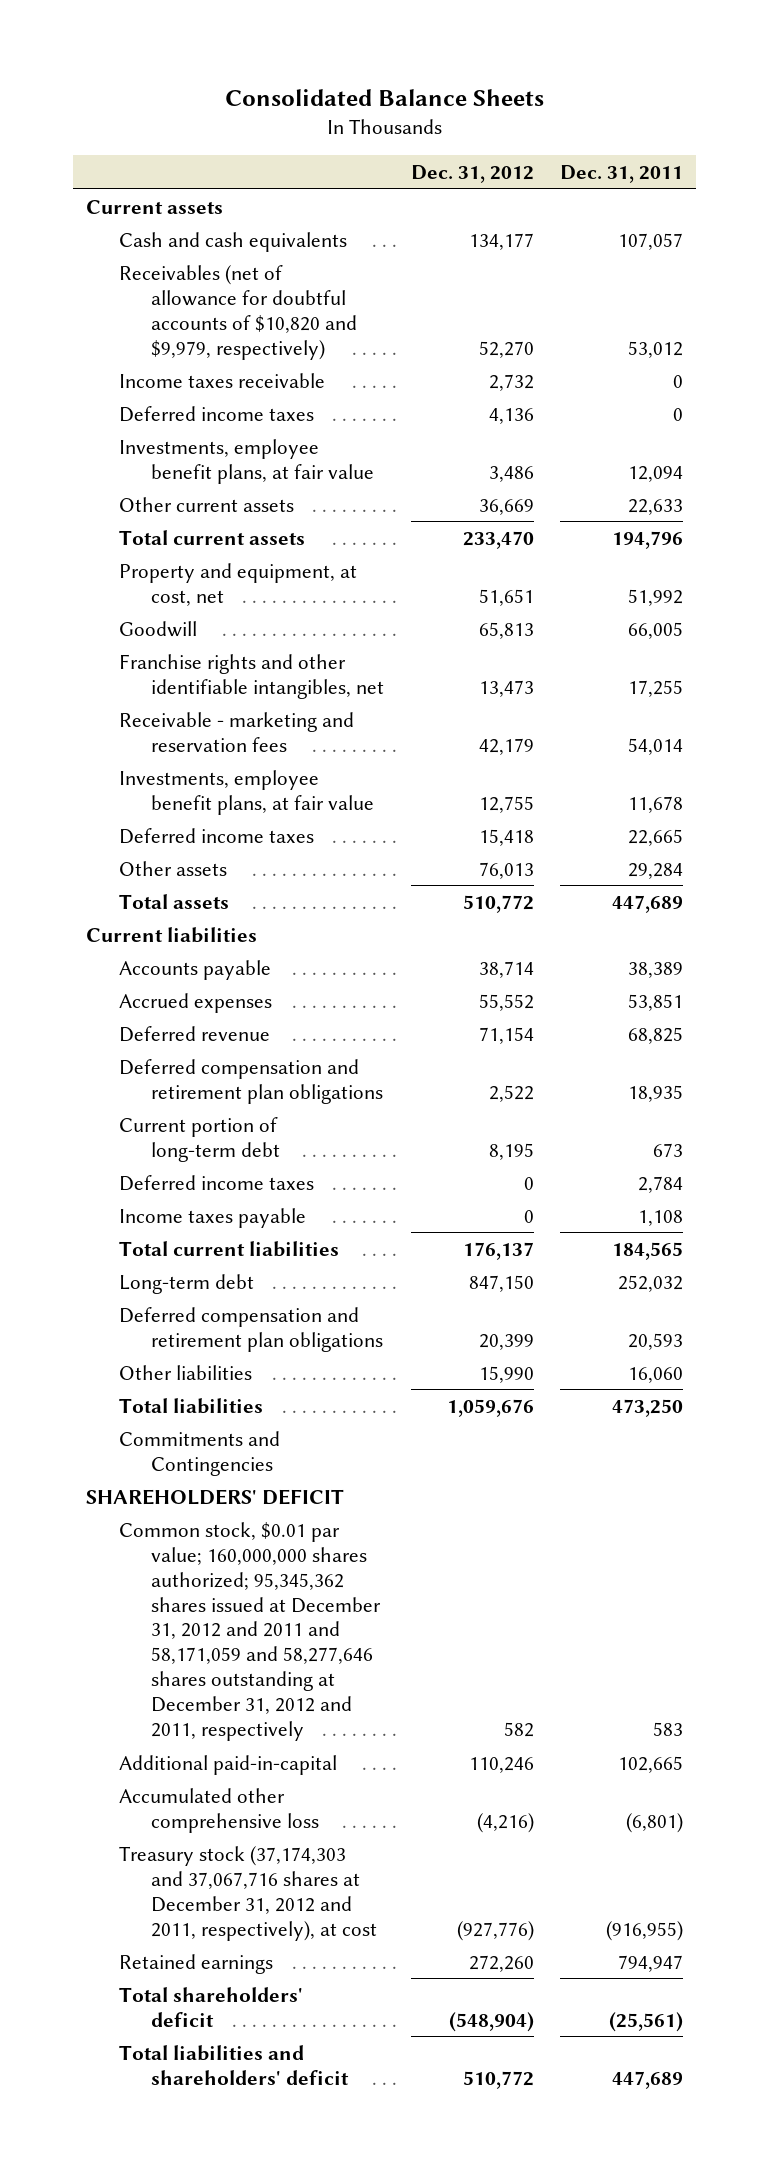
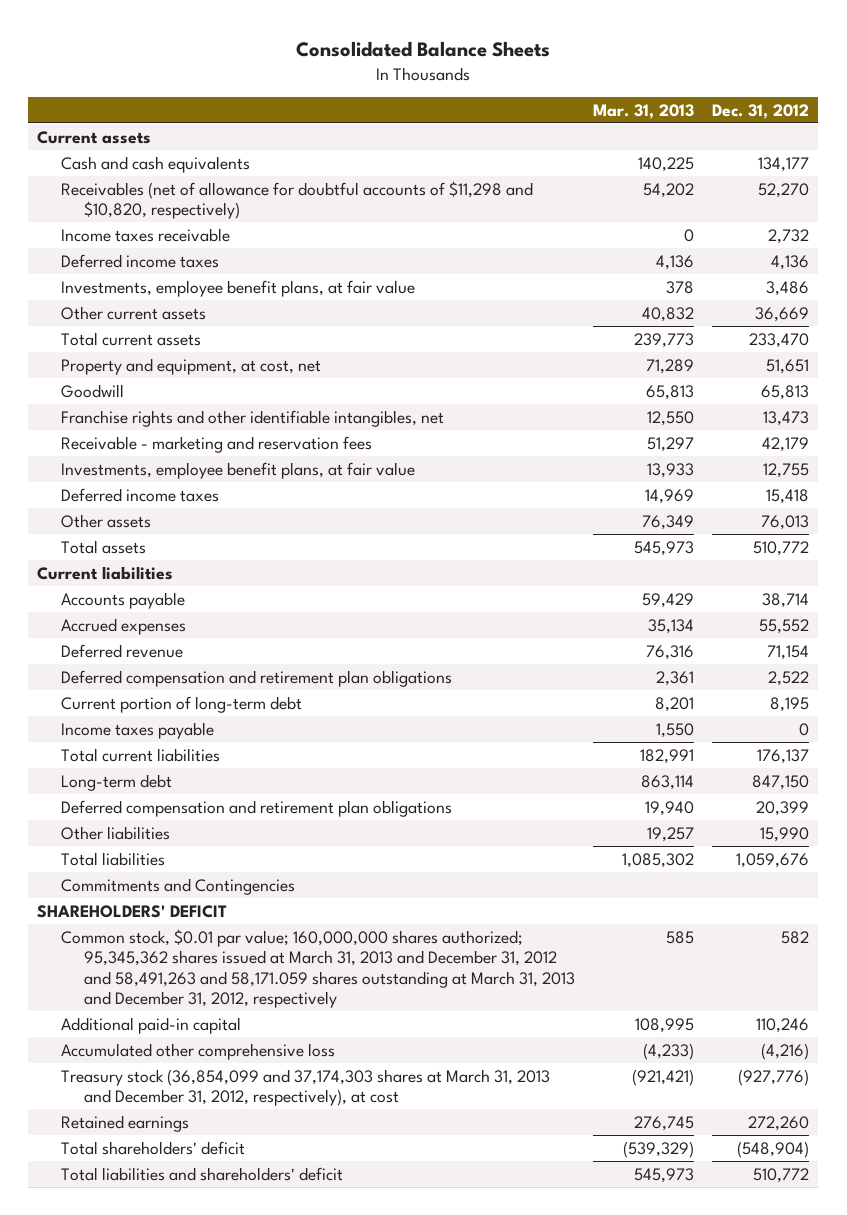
- | Dec. 31, 2012 | Dec. 31, 2011
+ | Mar. 31, 2013 | Dec. 31, 2012
- Receivables (net of allowance for doubtful accounts of $10,820 and $9,979, respectively) | 52,270 | 53,012
+ Receivables (net of allowance for doubtful accounts of $11,298 and $10,820, respectively) | 54,202 | 52,270
- Deferred income taxes | 0 | 2,784
- Common stock, $0.01 par value; 160,000,000 shares authorized; 95,345,362 shares issued at December 31, 2012 and 2011 and 58,171,059 and 58,277,646 shares outstanding at December 31, 2012 and 2011, respectively | 582 | 583
- Additional paid-in-capital | 110,246 | 102,665
+ Common stock, $0.01 par value; 160,000,000 shares authorized; 95,345,362 shares issued at March 31, 2013 and December 31, 2012 and 58,491,263 and 58,171.059 shares outstanding at March 31, 2013 and December 31, 2012, respectively | 585 | 582
+ Additional paid-in capital | 108,995 | 110,246
- Treasury stock (37,174,303 and 37,067,716 shares at December 31, 2012 and 2011, respectively), at cost | (927,776) | (916,955)
+ Treasury stock (36,854,099 and 37,174,303 shares at March 31, 2013 and December 31, 2012, respectively), at cost | (921,421) | (927,776)

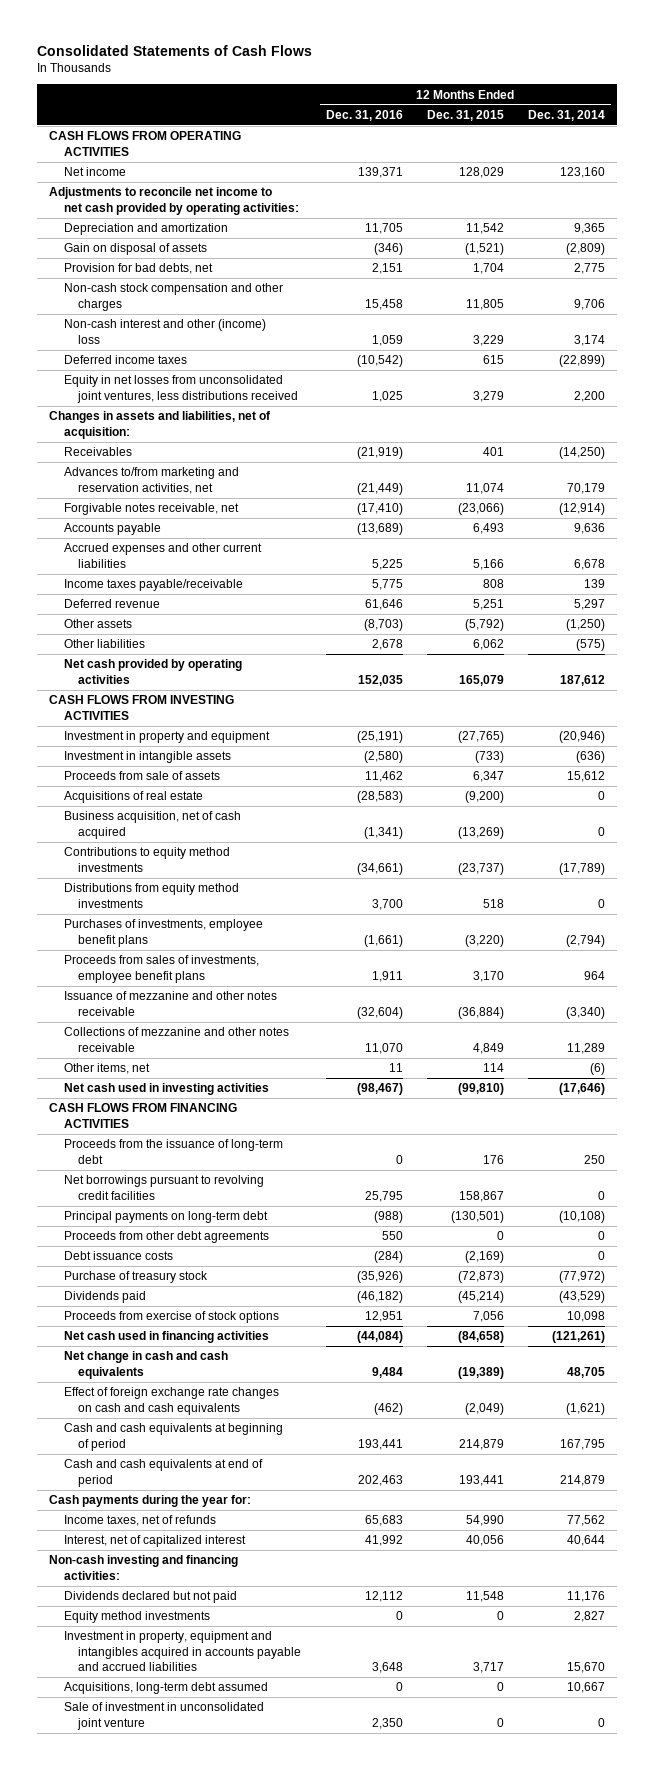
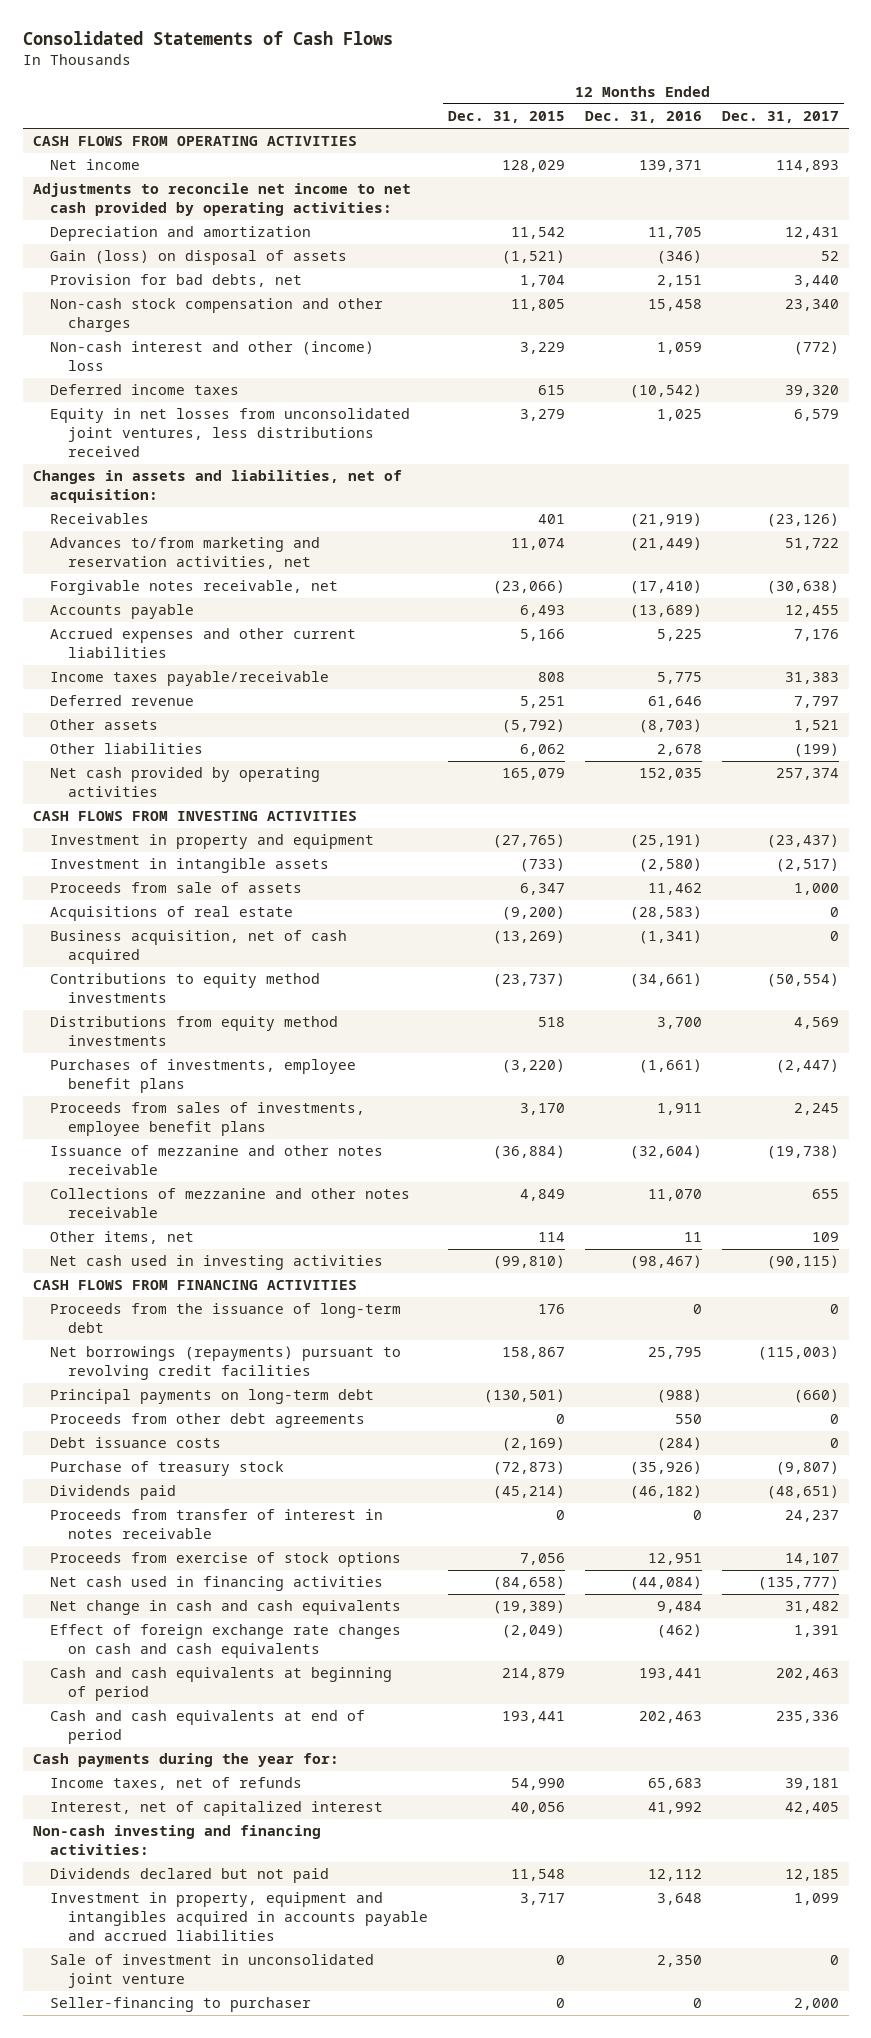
- | 12 Months Ended Dec. 31, 2016 | 12 Months Ended Dec. 31, 2015 | 12 Months Ended Dec. 31, 2014
+ | 12 Months Ended Dec. 31, 2015 | 12 Months Ended Dec. 31, 2016 | 12 Months Ended Dec. 31, 2017
- Gain on disposal of assets | (346) | (1,521) | (2,809)
+ Gain (loss) on disposal of assets | (1,521) | (346) | 52
- Net borrowings pursuant to revolving credit facilities | 25,795 | 158,867 | 0
+ Net borrowings (repayments) pursuant to revolving credit facilities | 158,867 | 25,795 | (115,003)
+ Proceeds from transfer of interest in notes receivable | 0 | 0 | 24,237
- Equity method investments | 0 | 0 | 2,827
- Acquisitions, long-term debt assumed | 0 | 0 | 10,667
+ Seller-financing to purchaser | 0 | 0 | 2,000

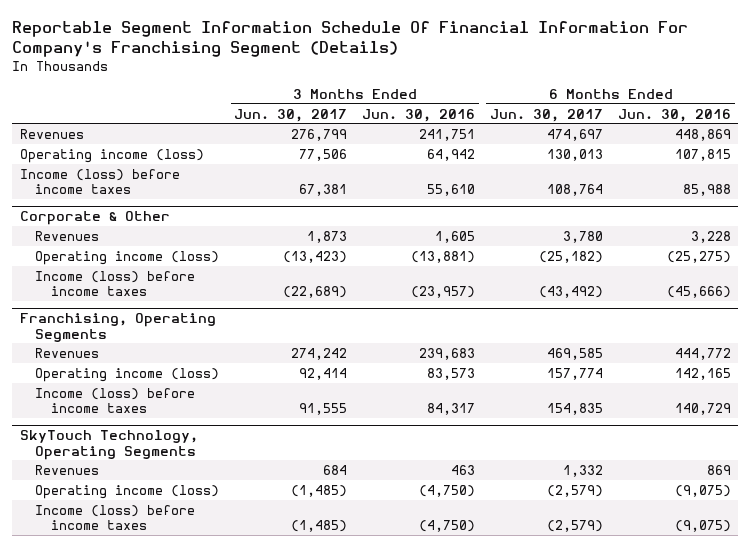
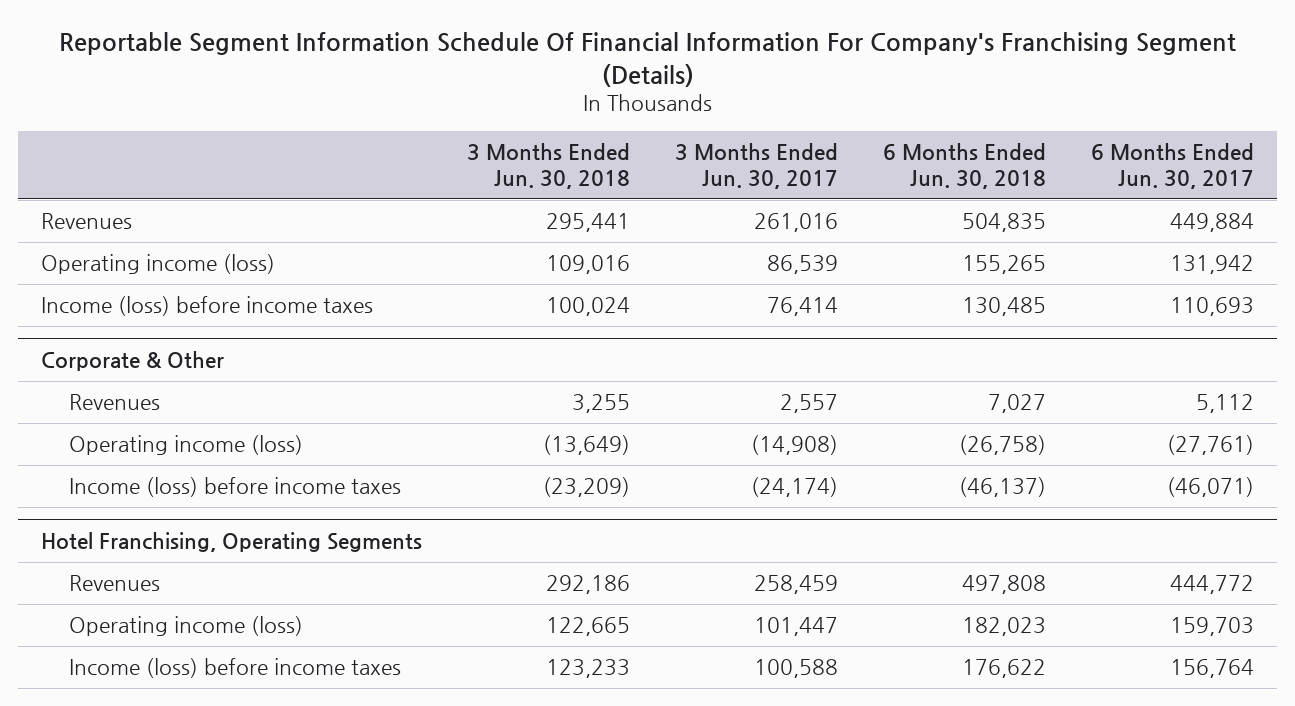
- | 3 Months Ended Jun. 30, 2017 | 3 Months Ended Jun. 30, 2016 | 6 Months Ended Jun. 30, 2017 | 6 Months Ended Jun. 30, 2016
+ | 3 Months Ended Jun. 30, 2018 | 3 Months Ended Jun. 30, 2017 | 6 Months Ended Jun. 30, 2018 | 6 Months Ended Jun. 30, 2017
- Revenues | 276,799 | 241,751 | 474,697 | 448,869
- Operating income (loss) | 77,506 | 64,942 | 130,013 | 107,815
- Income (loss) before income taxes | 67,381 | 55,610 | 108,764 | 85,988
+ Revenues | 295,441 | 261,016 | 504,835 | 449,884
+ Operating income (loss) | 109,016 | 86,539 | 155,265 | 131,942
+ Income (loss) before income taxes | 100,024 | 76,414 | 130,485 | 110,693
@ Corporate & Other
- Revenues | 1,873 | 1,605 | 3,780 | 3,228
- Operating income (loss) | (13,423) | (13,881) | (25,182) | (25,275)
- Income (loss) before income taxes | (22,689) | (23,957) | (43,492) | (45,666)
- Franchising, Operating Segments
- Revenues | 274,242 | 239,683 | 469,585 | 444,772
- Operating income (loss) | 92,414 | 83,573 | 157,774 | 142,165
- Income (loss) before income taxes | 91,555 | 84,317 | 154,835 | 140,729
- SkyTouch Technology, Operating Segments
- Revenues | 684 | 463 | 1,332 | 869
- Operating income (loss) | (1,485) | (4,750) | (2,579) | (9,075)
- Income (loss) before income taxes | (1,485) | (4,750) | (2,579) | (9,075)
@ Corporate & Other
+ Revenues | 3,255 | 2,557 | 7,027 | 5,112
+ Operating income (loss) | (13,649) | (14,908) | (26,758) | (27,761)
+ Income (loss) before income taxes | (23,209) | (24,174) | (46,137) | (46,071)
+ Hotel Franchising, Operating Segments
+ Revenues | 292,186 | 258,459 | 497,808 | 444,772
+ Operating income (loss) | 122,665 | 101,447 | 182,023 | 159,703
+ Income (loss) before income taxes | 123,233 | 100,588 | 176,622 | 156,764

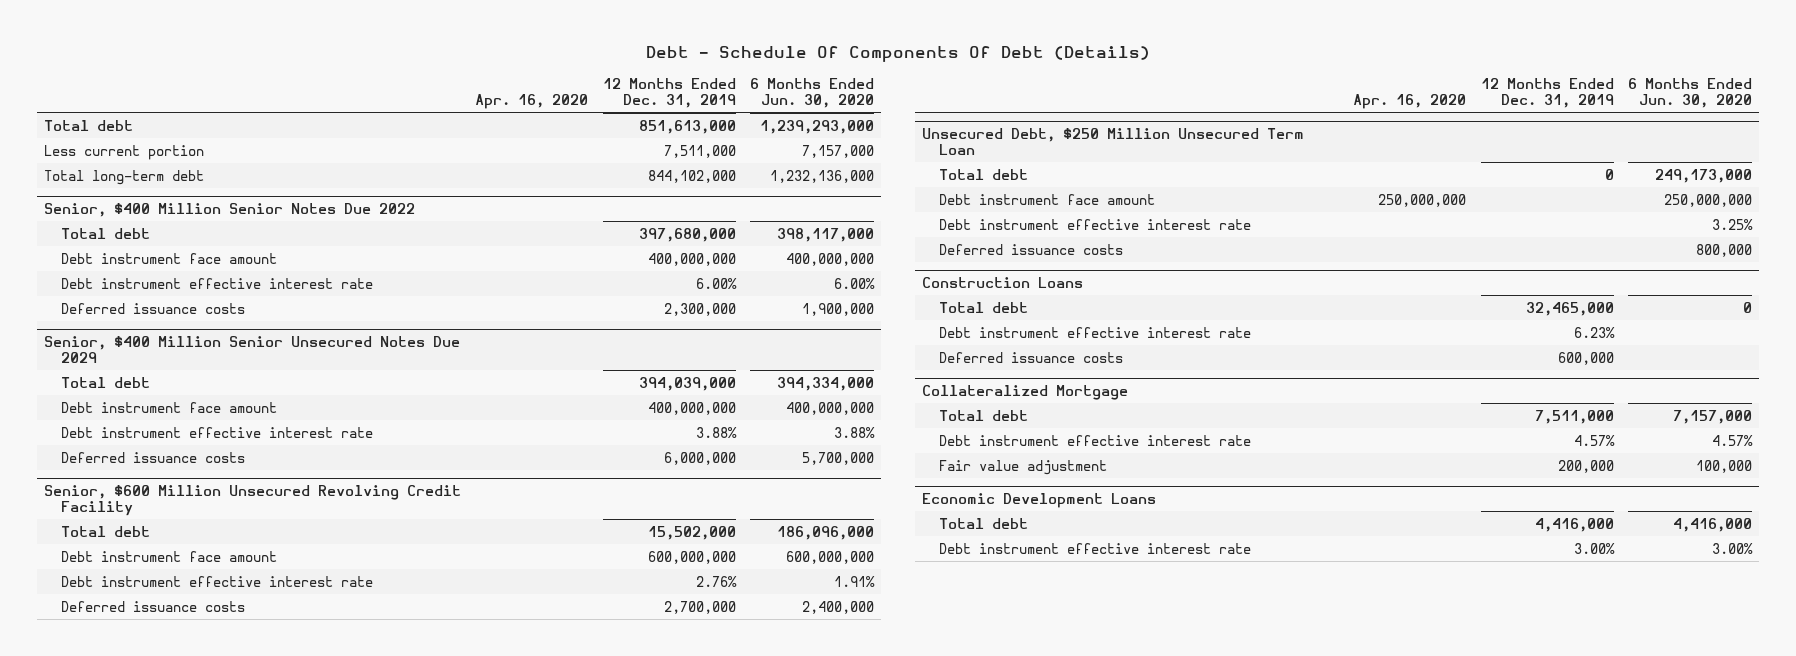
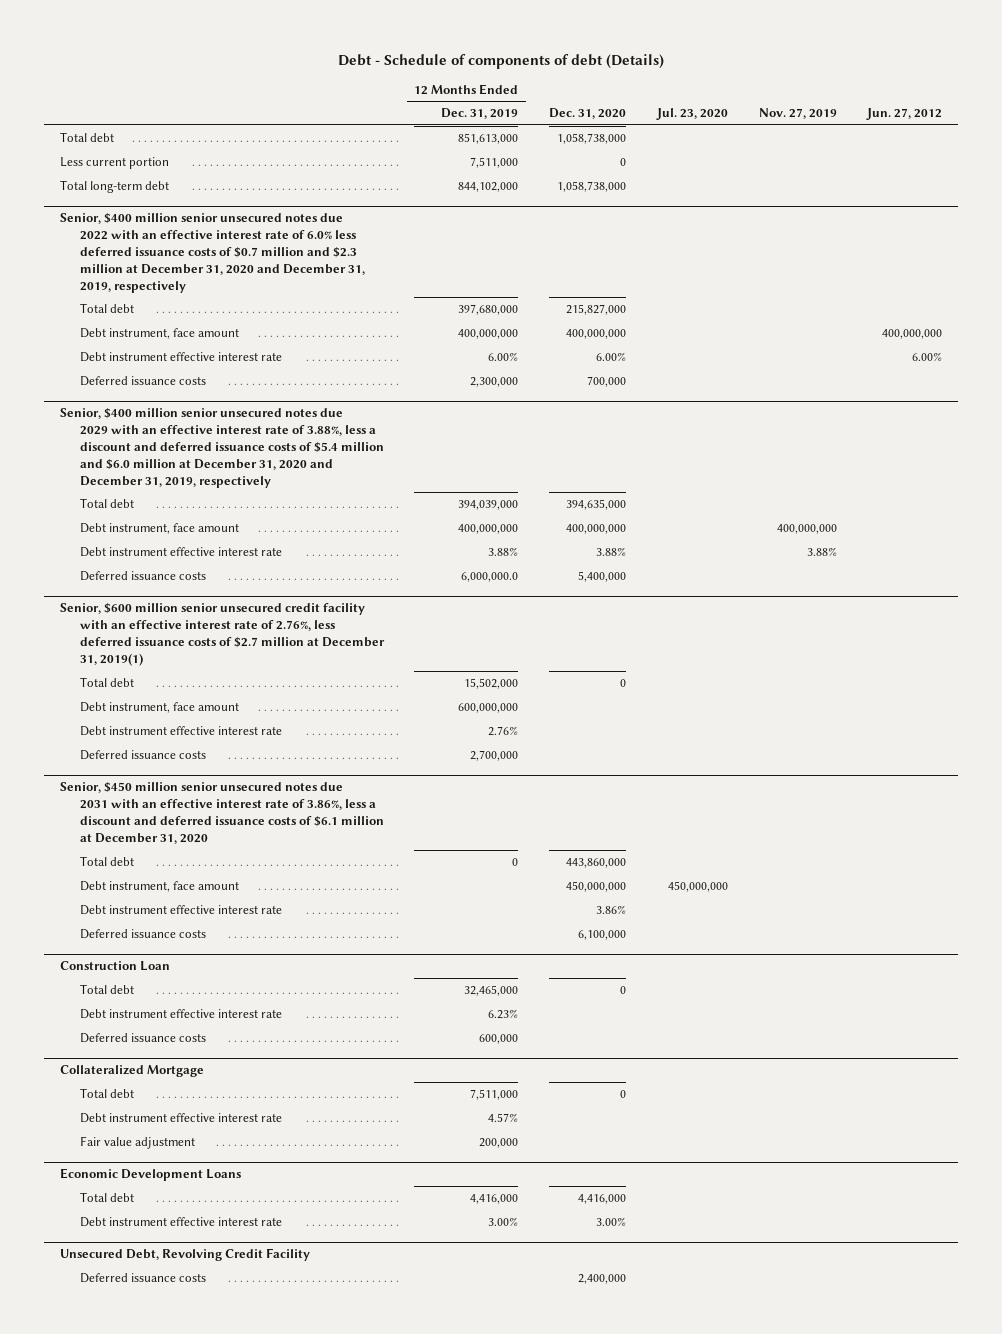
- Debt - Schedule Of Components Of Debt (Details)
+ Debt - Schedule of components of debt (Details)
- | Apr. 16, 2020 | 12 Months Ended Dec. 31, 2019 | 6 Months Ended Jun. 30, 2020
+ | 12 Months Ended Dec. 31, 2019 | Dec. 31, 2020 | Jul. 23, 2020 | Nov. 27, 2019 | Jun. 27, 2012
- Senior, $400 Million Senior Notes Due 2022
+ Senior, $400 million senior unsecured notes due 2022 with an effective interest rate of 6.0% less deferred issuance costs of $0.7 million and $2.3 million at December 31, 2020 and December 31, 2019, respectively
- Debt instrument face amount | | 400,000,000 | 400,000,000
+ Debt instrument, face amount | 400,000,000 | 400,000,000 | | | 400,000,000
- Senior, $400 Million Senior Unsecured Notes Due 2029
+ Senior, $400 million senior unsecured notes due 2029 with an effective interest rate of 3.88%, less a discount and deferred issuance costs of $5.4 million and $6.0 million at December 31, 2020 and December 31, 2019, respectively
- Debt instrument face amount | | 400,000,000 | 400,000,000
+ Debt instrument, face amount | 400,000,000 | 400,000,000 | | 400,000,000 |
- Deferred issuance costs | | 6,000,000 | 5,700,000
- Senior, $600 Million Unsecured Revolving Credit Facility
+ Deferred issuance costs | 6,000,000.0 | 5,400,000 | | |
+ Senior, $600 million senior unsecured credit facility with an effective interest rate of 2.76%, less deferred issuance costs of $2.7 million at December 31, 2019(1)
- Debt instrument face amount | | 600,000,000 | 600,000,000
+ Debt instrument, face amount | 600,000,000 | | | |
- Unsecured Debt, $250 Million Unsecured Term Loan
+ Senior, $450 million senior unsecured notes due 2031 with an effective interest rate of 3.86%, less a discount and deferred issuance costs of $6.1 million at December 31, 2020
- Debt instrument face amount | 250,000,000 | | 250,000,000
+ Debt instrument, face amount | | 450,000,000 | 450,000,000 | |
- Construction Loans
+ Construction Loan
+ Unsecured Debt, Revolving Credit Facility
+ Deferred issuance costs | | 2,400,000 | | |

